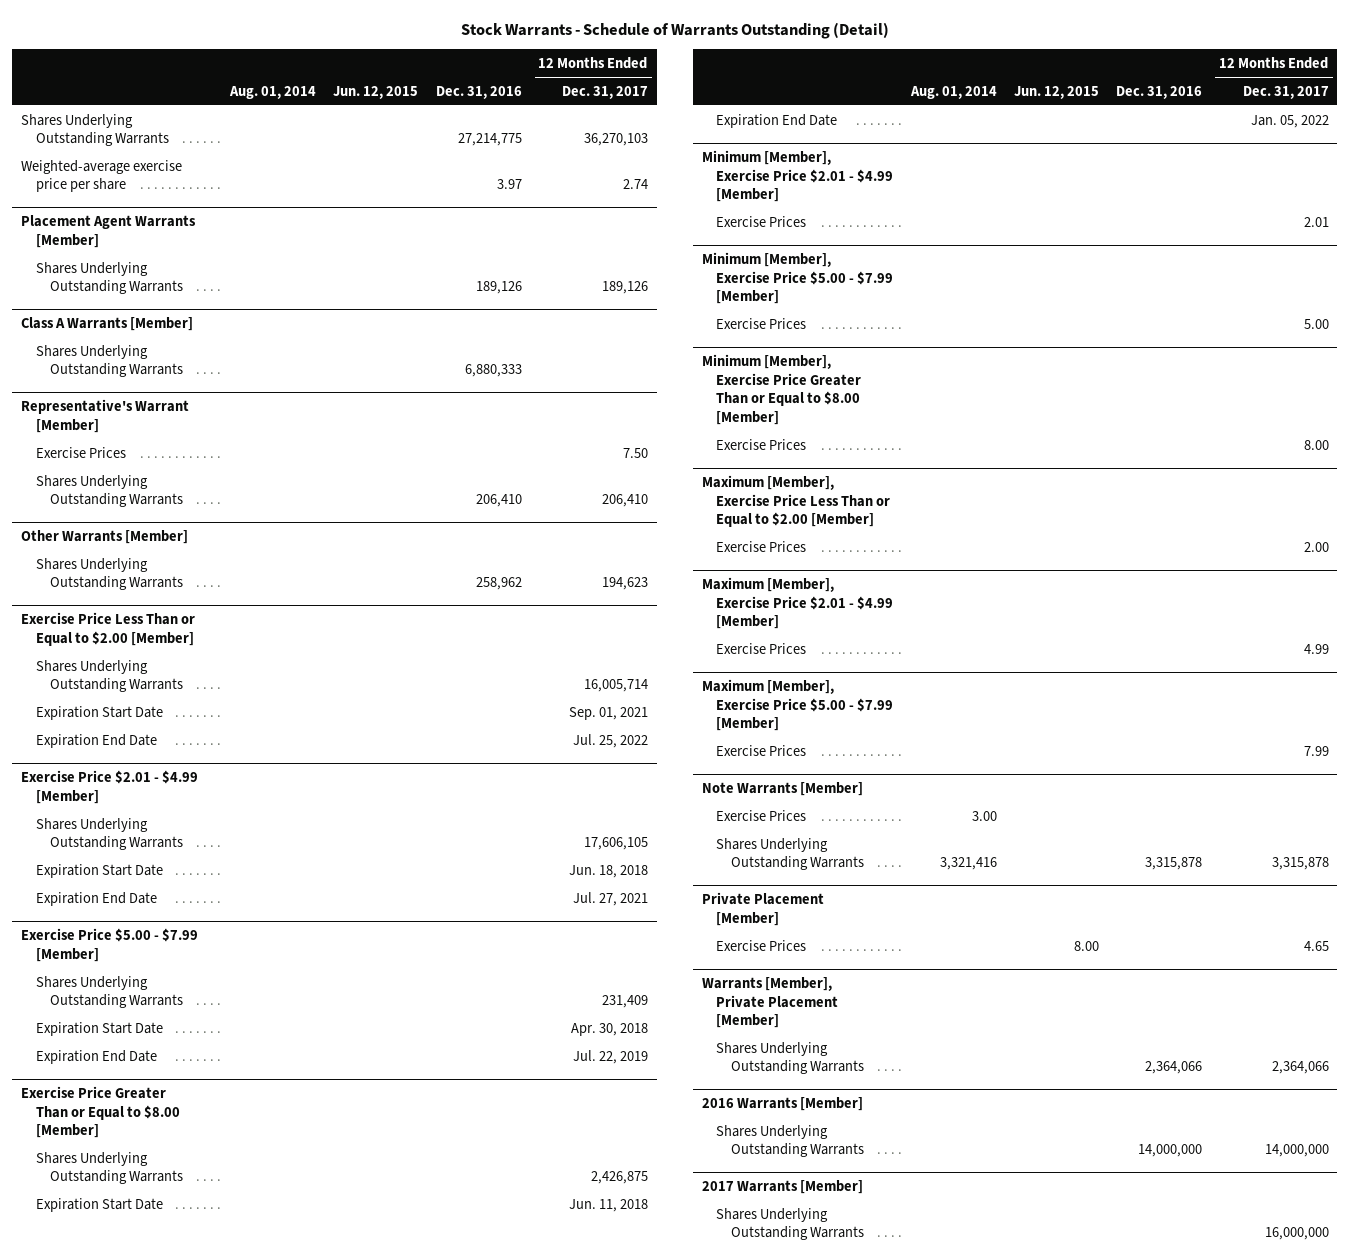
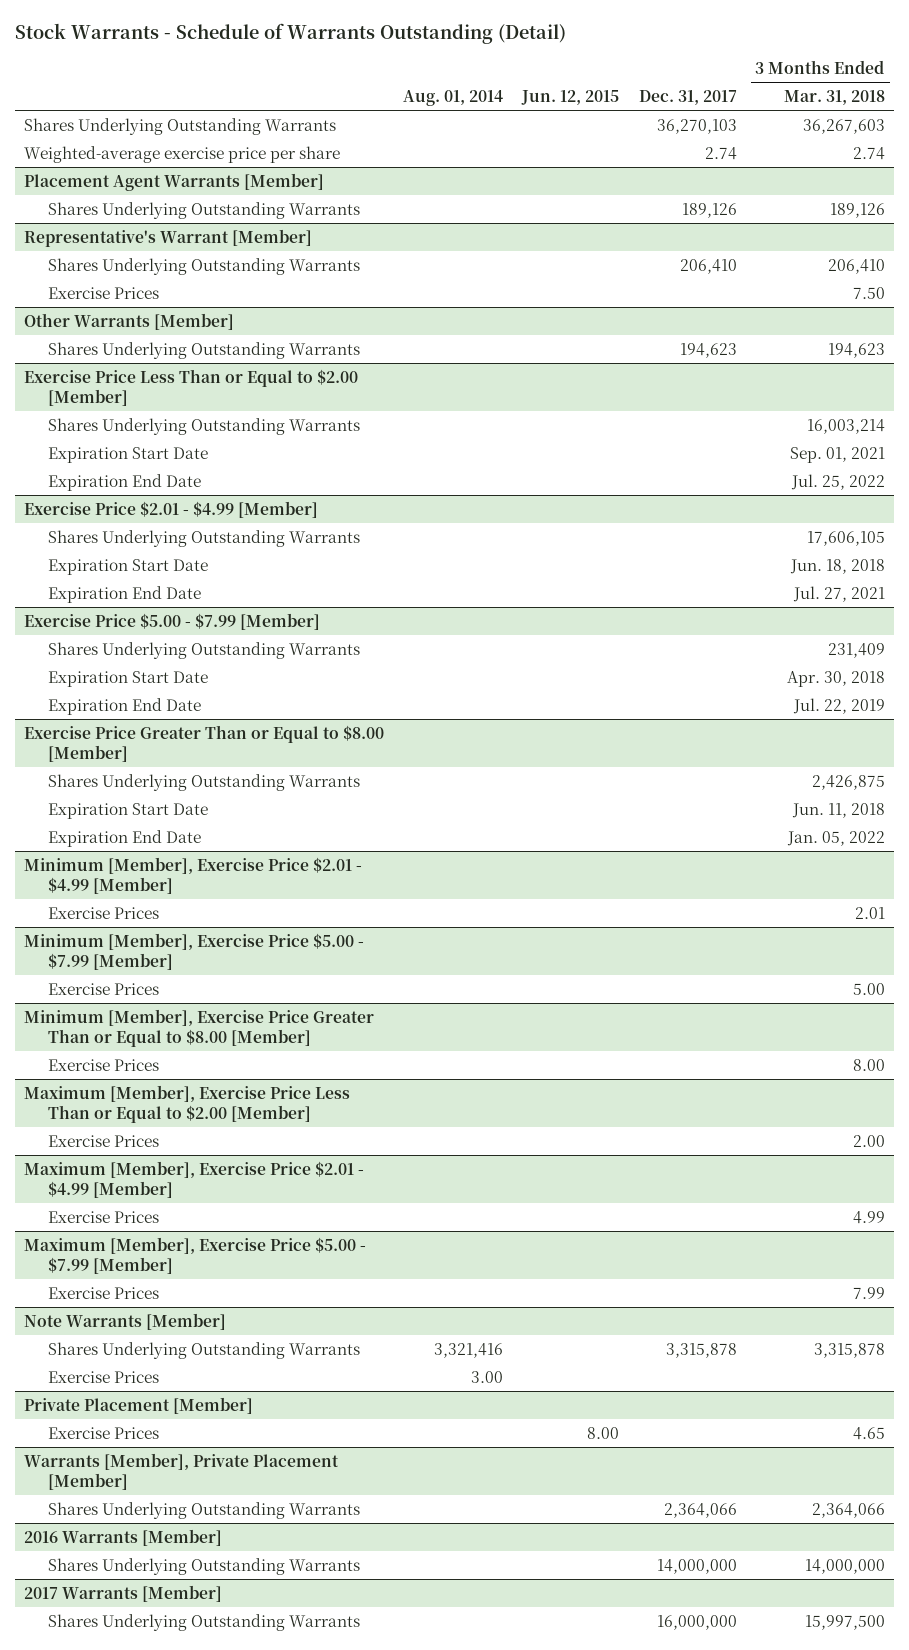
- | Aug. 01, 2014 | Jun. 12, 2015 | Dec. 31, 2016 | 12 Months Ended Dec. 31, 2017
+ | Aug. 01, 2014 | Jun. 12, 2015 | Dec. 31, 2017 | 3 Months Ended Mar. 31, 2018
- Class A Warrants [Member]
- Shares Underlying Outstanding Warrants | | | 6,880,333 |
@ Representative's Warrant [Member]
moved down: Exercise Prices | | | | 7.50
@ Note Warrants [Member]
moved down: Exercise Prices | 3.00 | | |

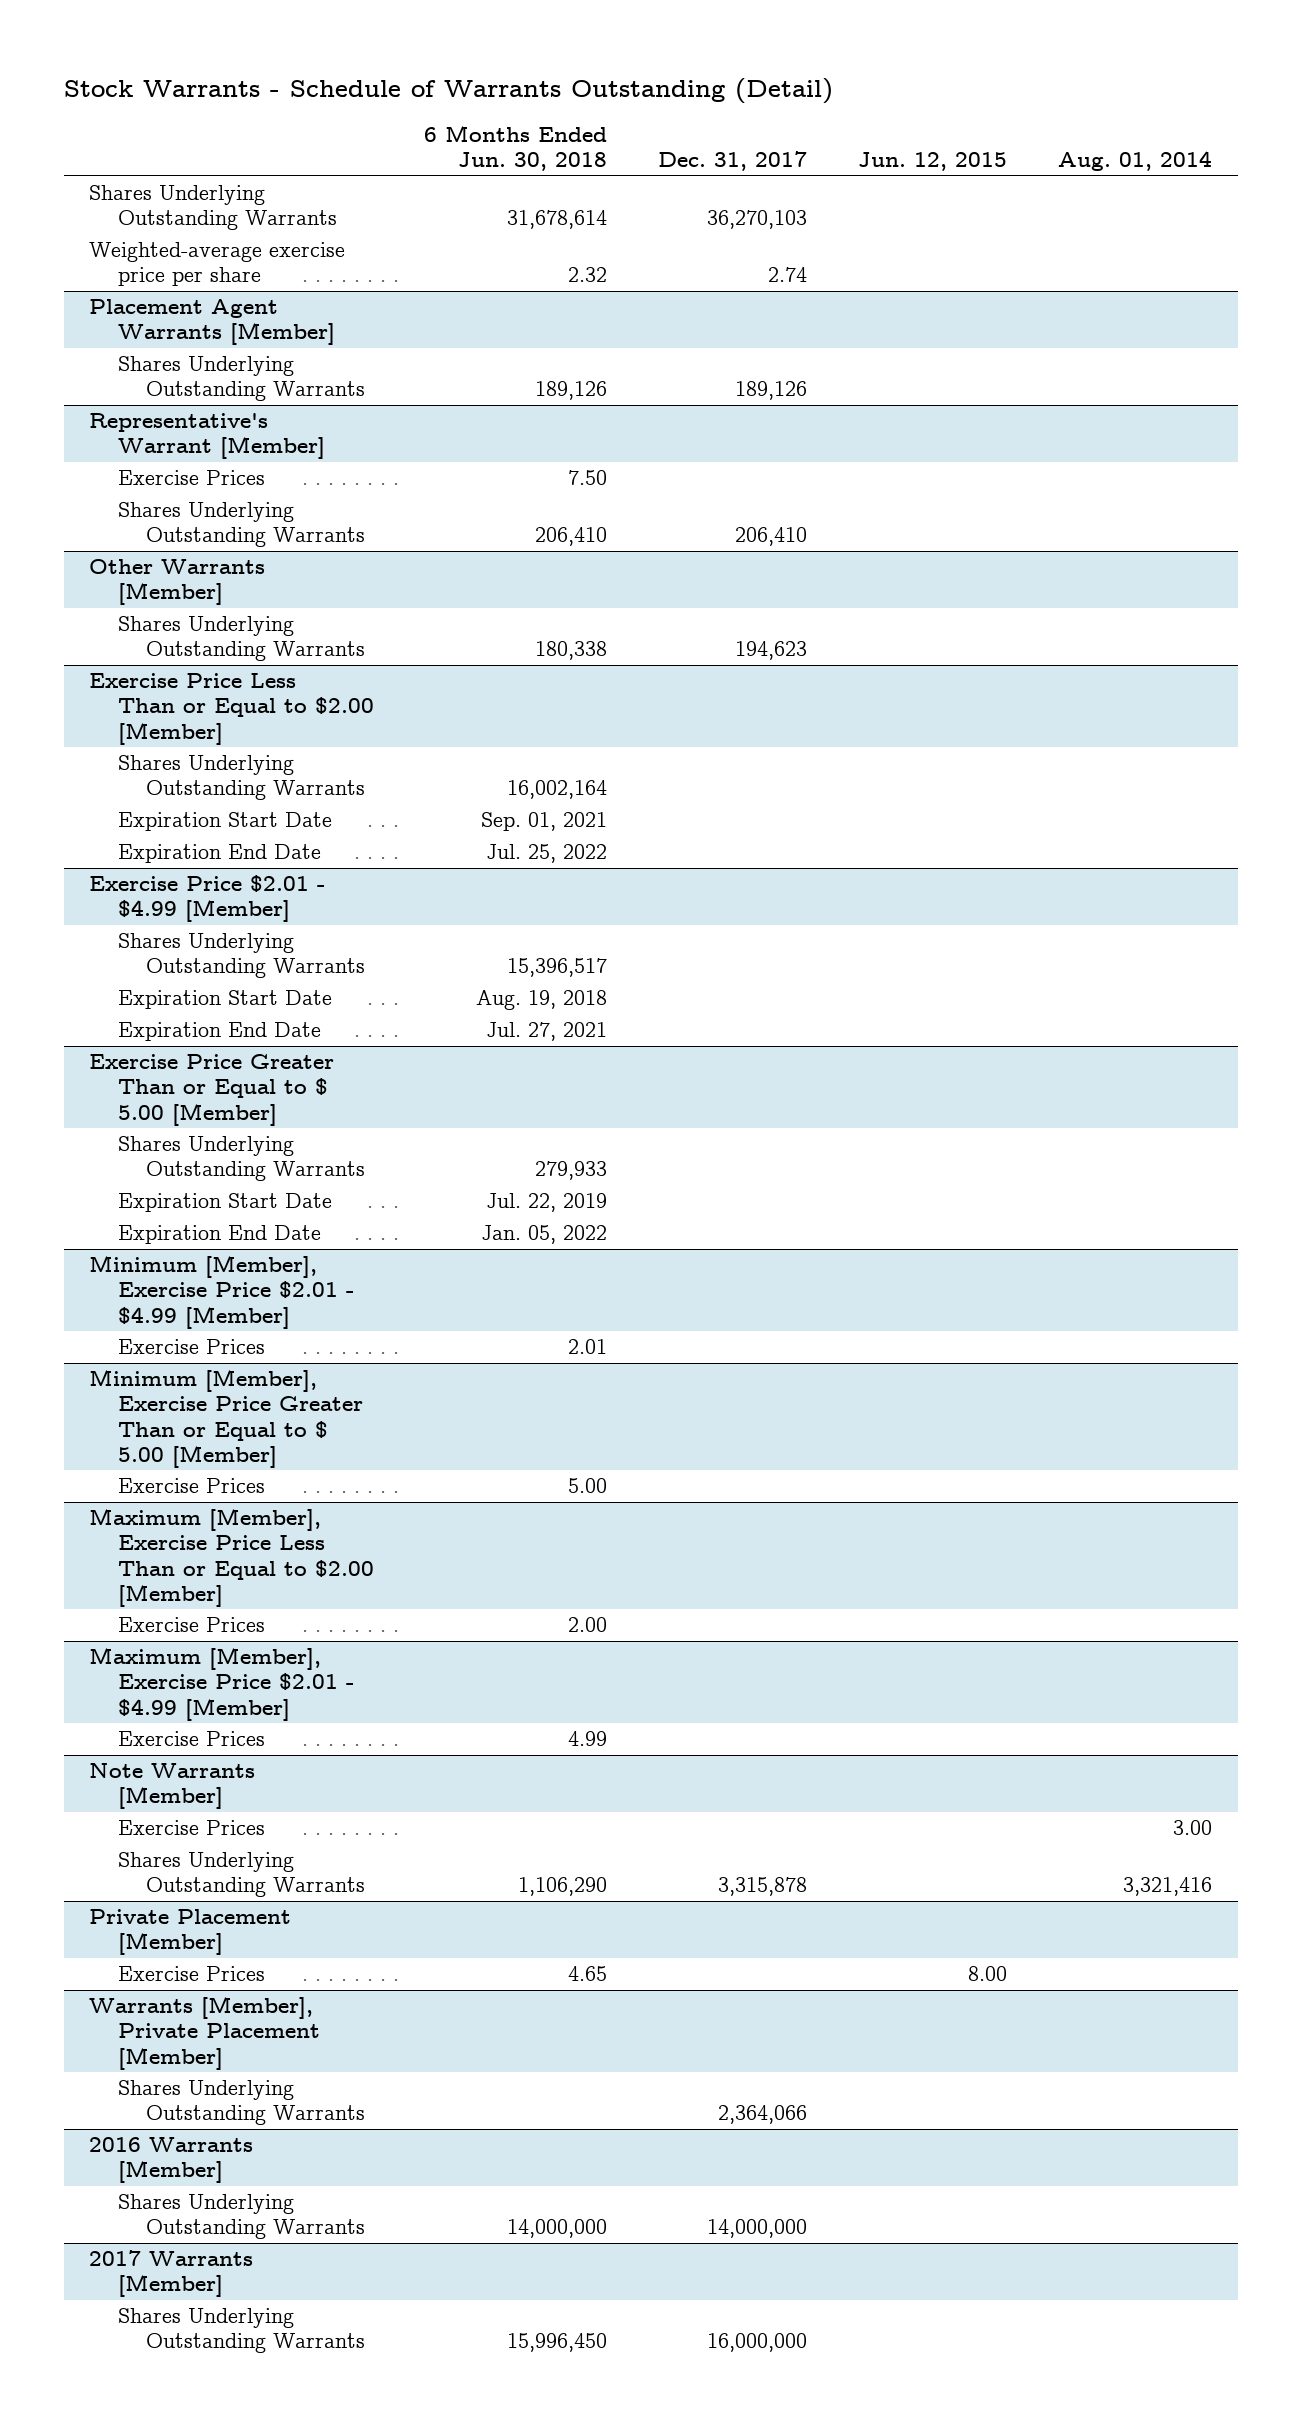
- | Aug. 01, 2014 | Jun. 12, 2015 | Dec. 31, 2017 | 3 Months Ended Mar. 31, 2018
+ | 6 Months Ended Jun. 30, 2018 | Dec. 31, 2017 | Jun. 12, 2015 | Aug. 01, 2014
@ Representative's Warrant [Member]
moved down: Shares Underlying Outstanding Warrants | 206,410 | 206,410 | |
- Exercise Price $5.00 - $7.99 [Member]
- Shares Underlying Outstanding Warrants | | | | 231,409
- Expiration Start Date | | | | Apr. 30, 2018
- Expiration End Date | | | | Jul. 22, 2019
- Exercise Price Greater Than or Equal to $8.00 [Member]
- Shares Underlying Outstanding Warrants | | | | 2,426,875
- Expiration Start Date | | | | Jun. 11, 2018
- Expiration End Date | | | | Jan. 05, 2022
+ Exercise Price Greater Than or Equal to $ 5.00 [Member]
+ Shares Underlying Outstanding Warrants | 279,933 | | |
+ Expiration Start Date | Jul. 22, 2019 | | |
+ Expiration End Date | Jan. 05, 2022 | | |
- Minimum [Member], Exercise Price $5.00 - $7.99 [Member]
- Exercise Prices | | | | 5.00
- Minimum [Member], Exercise Price Greater Than or Equal to $8.00 [Member]
+ Minimum [Member], Exercise Price Greater Than or Equal to $ 5.00 [Member]
- Maximum [Member], Exercise Price $5.00 - $7.99 [Member]
- Exercise Prices | | | | 7.99
@ Note Warrants [Member]
moved down: Shares Underlying Outstanding Warrants | 1,106,290 | 3,315,878 | | 3,321,416

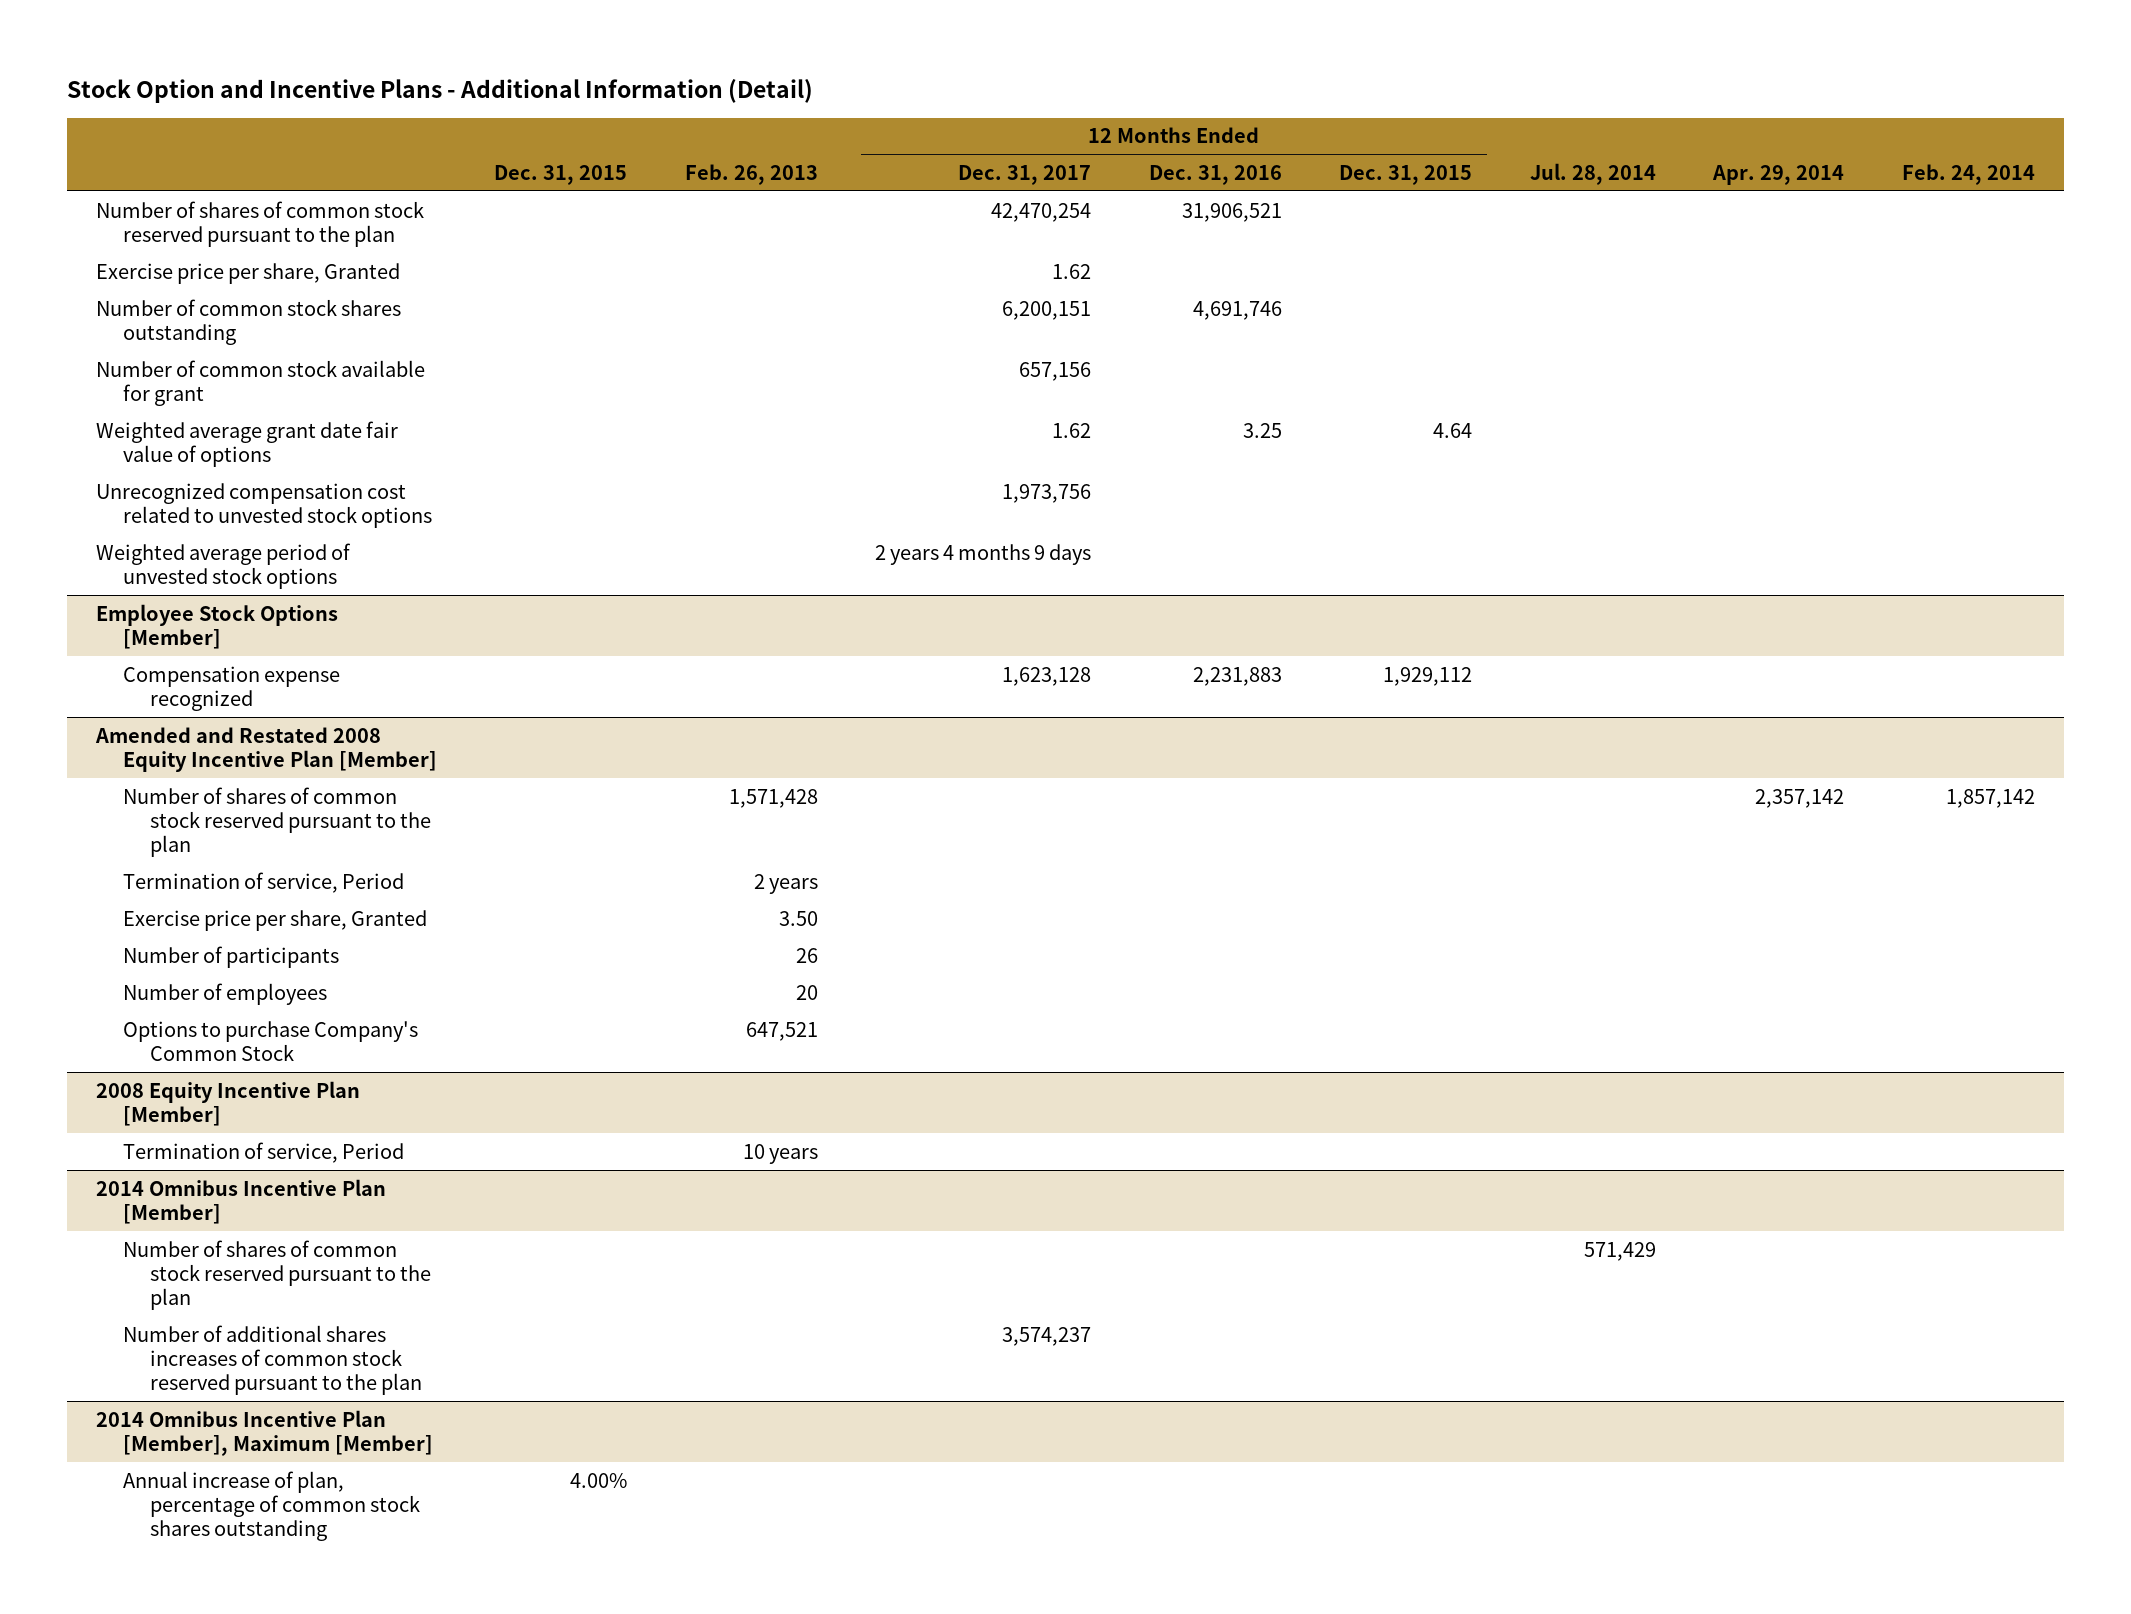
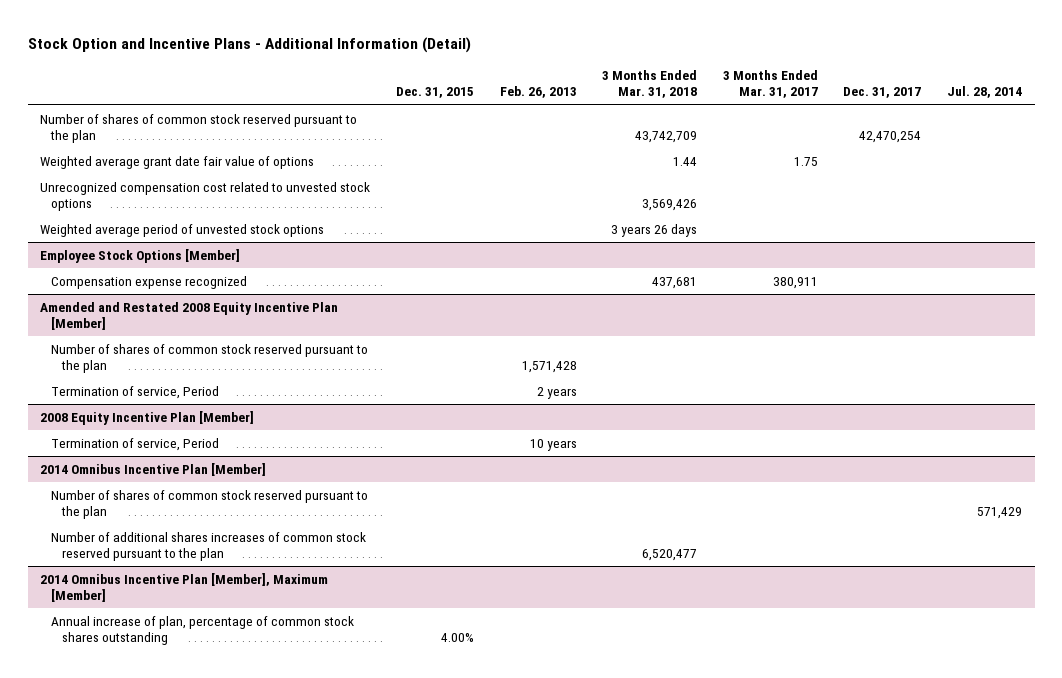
- | Dec. 31, 2015 | Feb. 26, 2013 | 12 Months Ended Dec. 31, 2017 | 12 Months Ended Dec. 31, 2016 | 12 Months Ended Dec. 31, 2015 | Jul. 28, 2014 | Apr. 29, 2014 | Feb. 24, 2014
+ | Dec. 31, 2015 | Feb. 26, 2013 | 3 Months Ended Mar. 31, 2018 | 3 Months Ended Mar. 31, 2017 | Dec. 31, 2017 | Jul. 28, 2014
- Exercise price per share, Granted | | | 1.62 | | | | |
- Number of common stock shares outstanding | | | 6,200,151 | 4,691,746 | | | |
- Number of common stock available for grant | | | 657,156 | | | | |
@ Amended and Restated 2008 Equity Incentive Plan [Member]
- Exercise price per share, Granted | | 3.50 | | | | | |
- Number of participants | | 26 | | | | | |
- Number of employees | | 20 | | | | | |
- Options to purchase Company's Common Stock | | 647,521 | | | | | |

